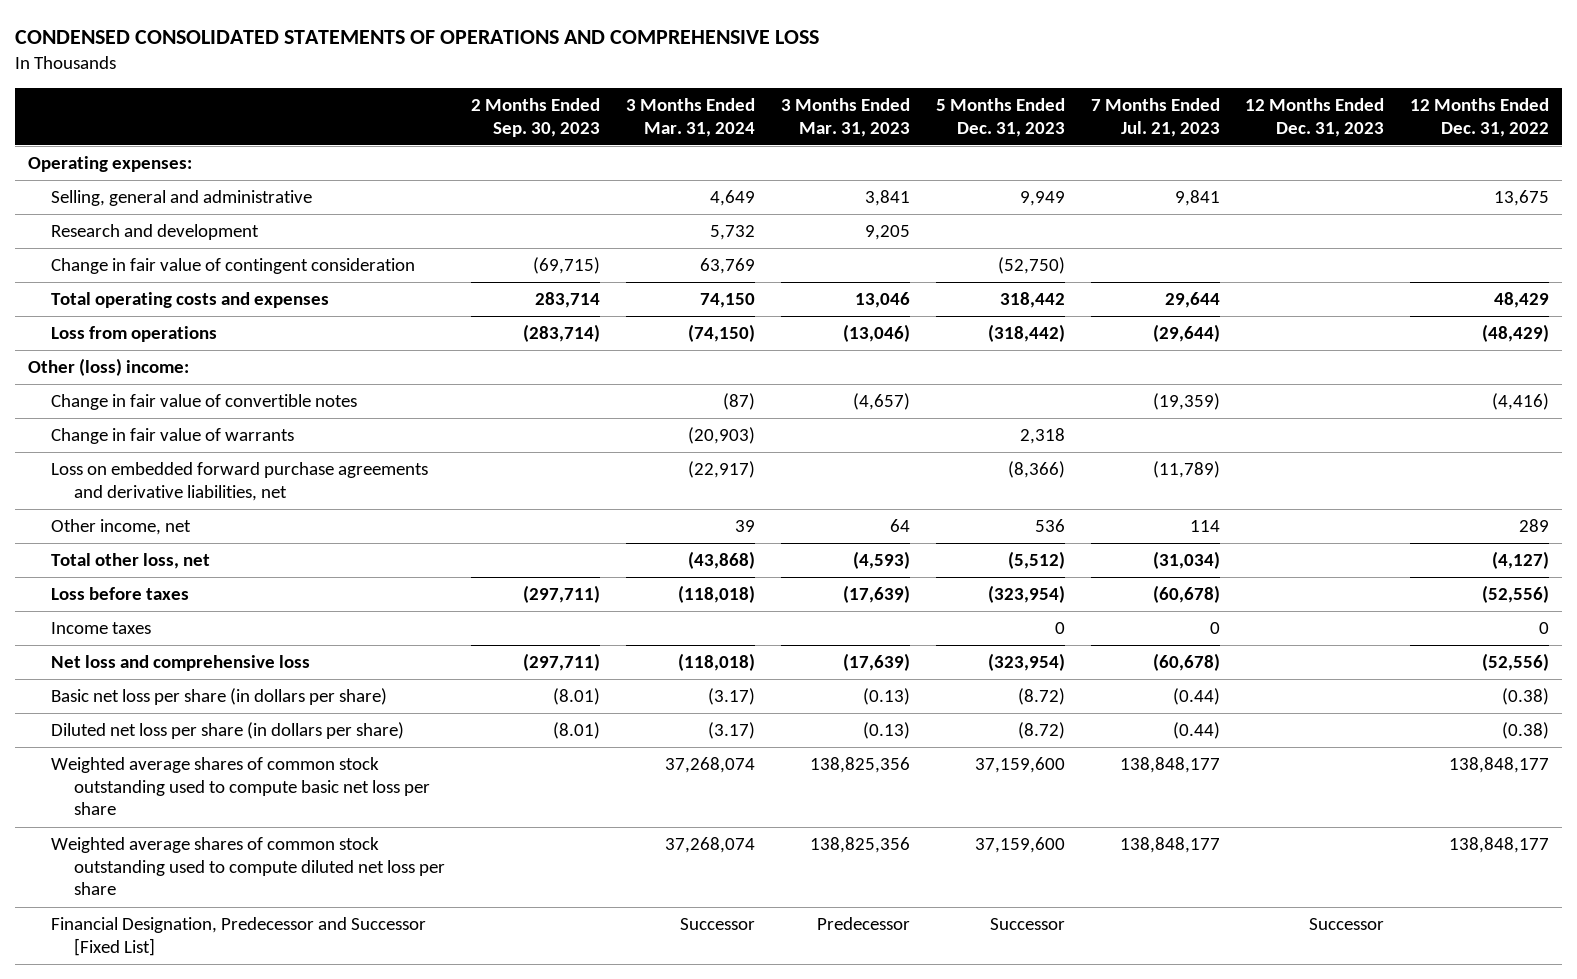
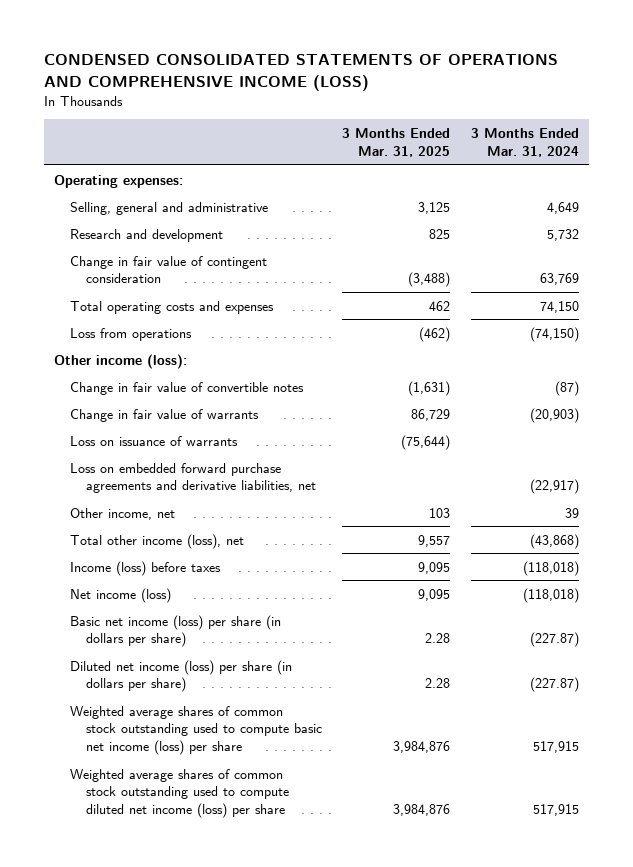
- CONDENSED CONSOLIDATED STATEMENTS OF OPERATIONS AND COMPREHENSIVE LOSS
+ CONDENSED CONSOLIDATED STATEMENTS OF OPERATIONS AND COMPREHENSIVE INCOME (LOSS)
- | 2 Months Ended Sep. 30, 2023 | 3 Months Ended Mar. 31, 2024 | 3 Months Ended Mar. 31, 2023 | 5 Months Ended Dec. 31, 2023 | 7 Months Ended Jul. 21, 2023 | 12 Months Ended Dec. 31, 2023 | 12 Months Ended Dec. 31, 2022
+ | 3 Months Ended Mar. 31, 2025 | 3 Months Ended Mar. 31, 2024
- Other (loss) income:
+ Other income (loss):
+ Loss on issuance of warrants | (75,644) |
- Total other loss, net | | (43,868) | (4,593) | (5,512) | (31,034) | | (4,127)
- Loss before taxes | (297,711) | (118,018) | (17,639) | (323,954) | (60,678) | | (52,556)
- Income taxes | | | | 0 | 0 | | 0
- Net loss and comprehensive loss | (297,711) | (118,018) | (17,639) | (323,954) | (60,678) | | (52,556)
- Basic net loss per share (in dollars per share) | (8.01) | (3.17) | (0.13) | (8.72) | (0.44) | | (0.38)
- Diluted net loss per share (in dollars per share) | (8.01) | (3.17) | (0.13) | (8.72) | (0.44) | | (0.38)
- Weighted average shares of common stock outstanding used to compute basic net loss per share | | 37,268,074 | 138,825,356 | 37,159,600 | 138,848,177 | | 138,848,177
- Weighted average shares of common stock outstanding used to compute diluted net loss per share | | 37,268,074 | 138,825,356 | 37,159,600 | 138,848,177 | | 138,848,177
- Financial Designation, Predecessor and Successor [Fixed List] | | Successor | Predecessor | Successor | | Successor |
+ Total other income (loss), net | 9,557 | (43,868)
+ Income (loss) before taxes | 9,095 | (118,018)
+ Net income (loss) | 9,095 | (118,018)
+ Basic net income (loss) per share (in dollars per share) | 2.28 | (227.87)
+ Diluted net income (loss) per share (in dollars per share) | 2.28 | (227.87)
+ Weighted average shares of common stock outstanding used to compute basic net income (loss) per share | 3,984,876 | 517,915
+ Weighted average shares of common stock outstanding used to compute diluted net income (loss) per share | 3,984,876 | 517,915

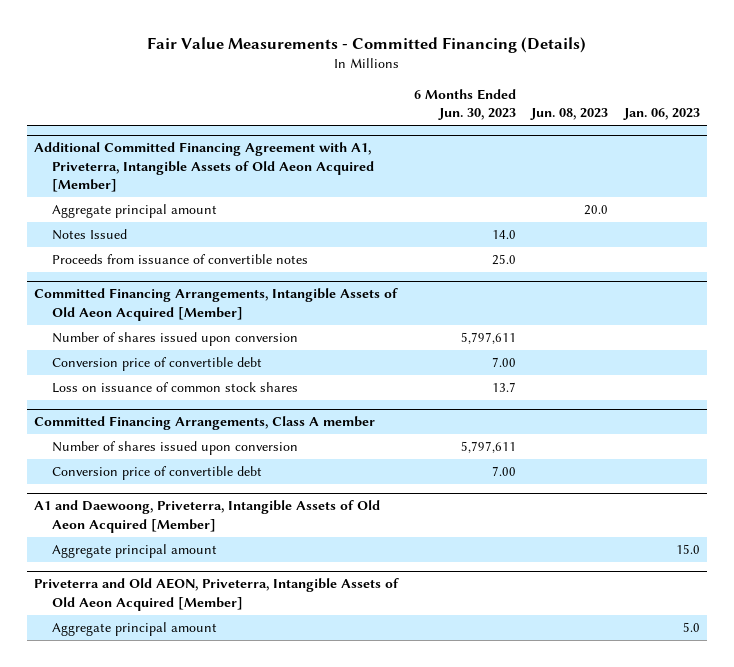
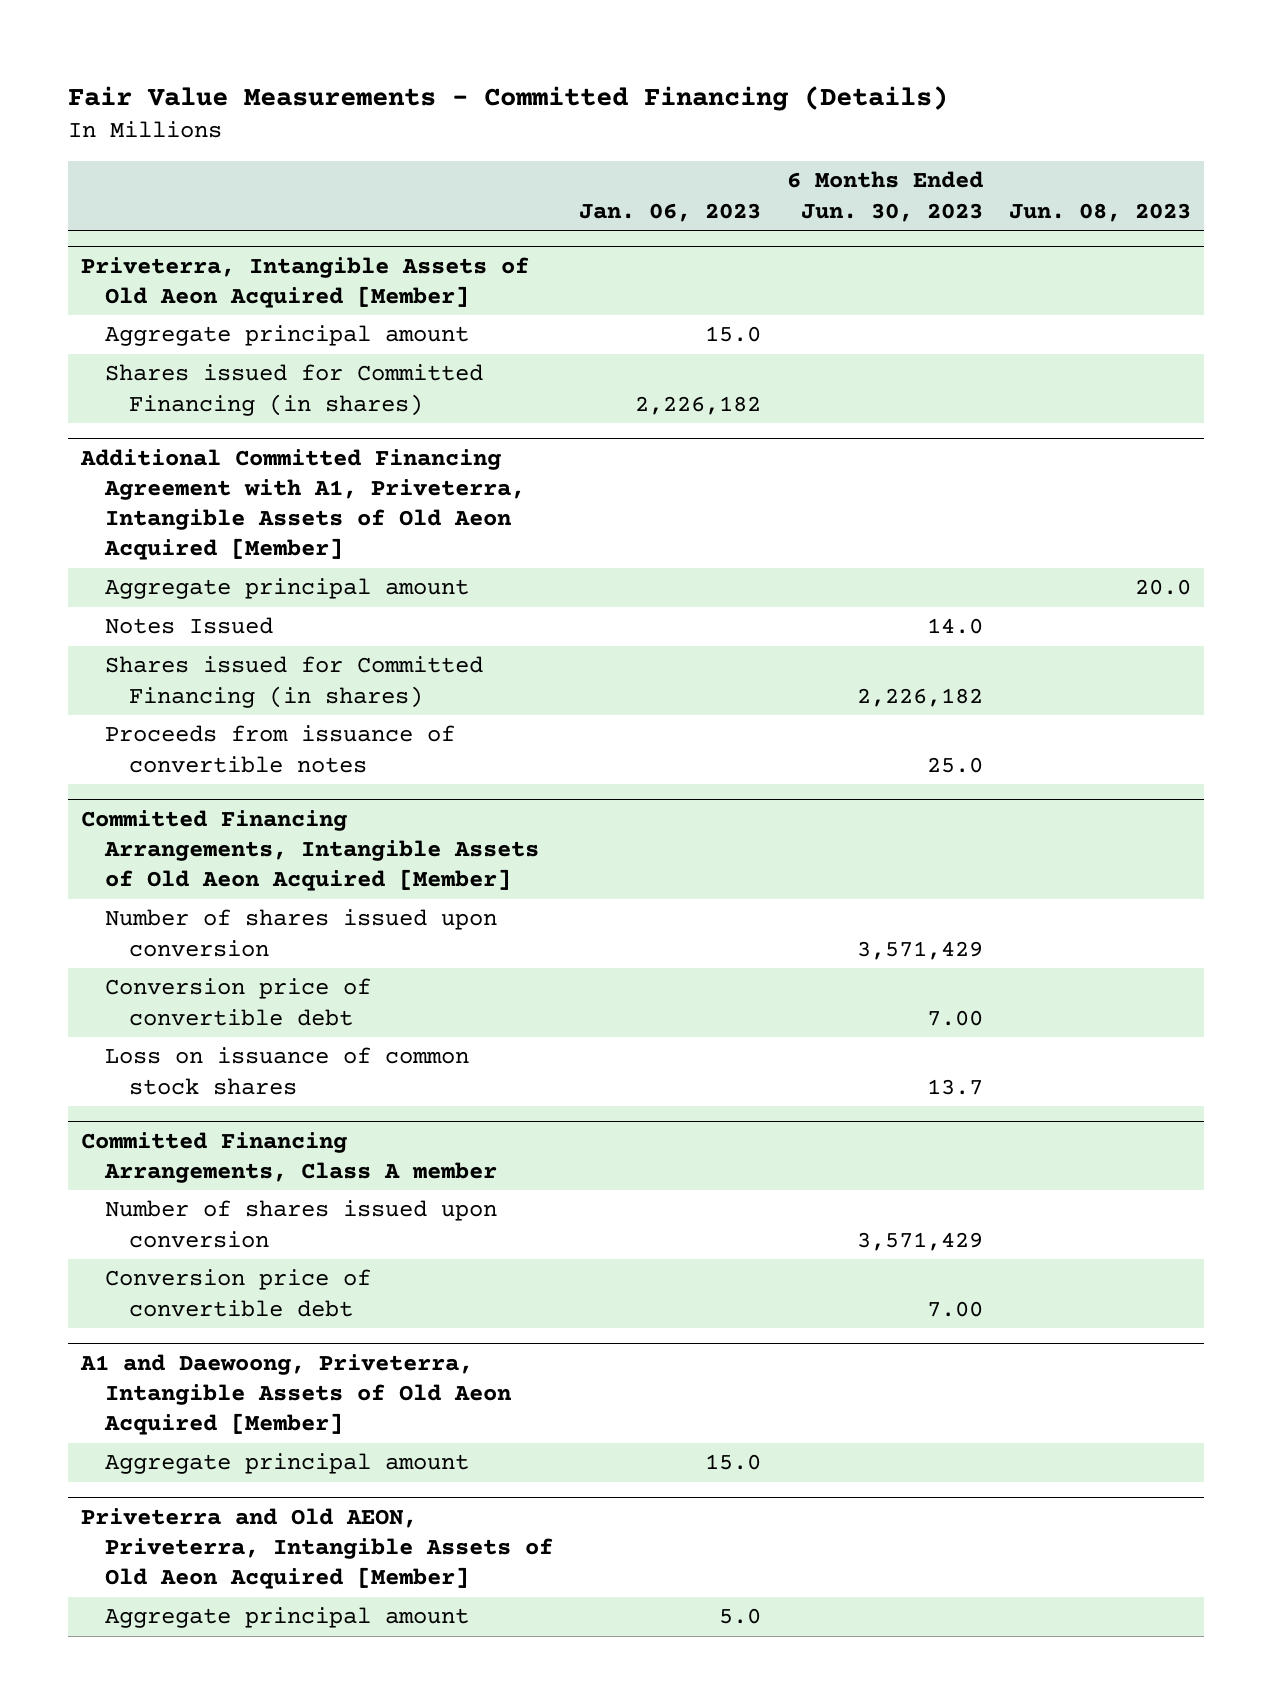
- | 6 Months Ended Jun. 30, 2023 | Jun. 08, 2023 | Jan. 06, 2023
+ | Jan. 06, 2023 | 6 Months Ended Jun. 30, 2023 | Jun. 08, 2023
+ Priveterra, Intangible Assets of Old Aeon Acquired [Member]
+ Aggregate principal amount | 15.0 | |
+ Shares issued for Committed Financing (in shares) | 2,226,182 | |
@ Additional Committed Financing Agreement with A1, Priveterra, Intangible Assets of Old Aeon Acquired [Member]
+ Shares issued for Committed Financing (in shares) | | 2,226,182 |
@ Committed Financing Arrangements, Intangible Assets of Old Aeon Acquired [Member]
- Number of shares issued upon conversion | 5,797,611 | |
+ Number of shares issued upon conversion | | 3,571,429 |
@ Committed Financing Arrangements, Class A member
- Number of shares issued upon conversion | 5,797,611 | |
+ Number of shares issued upon conversion | | 3,571,429 |

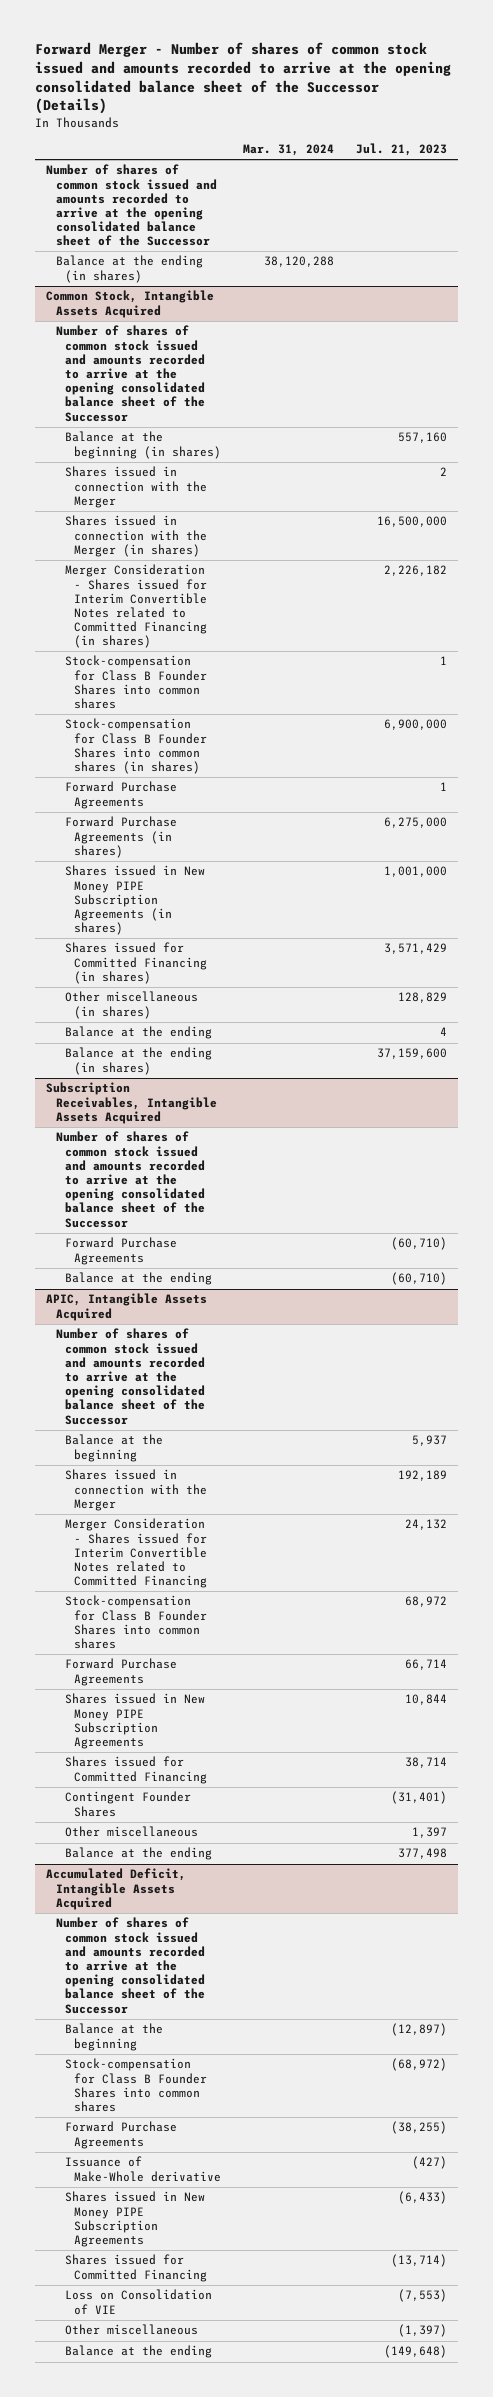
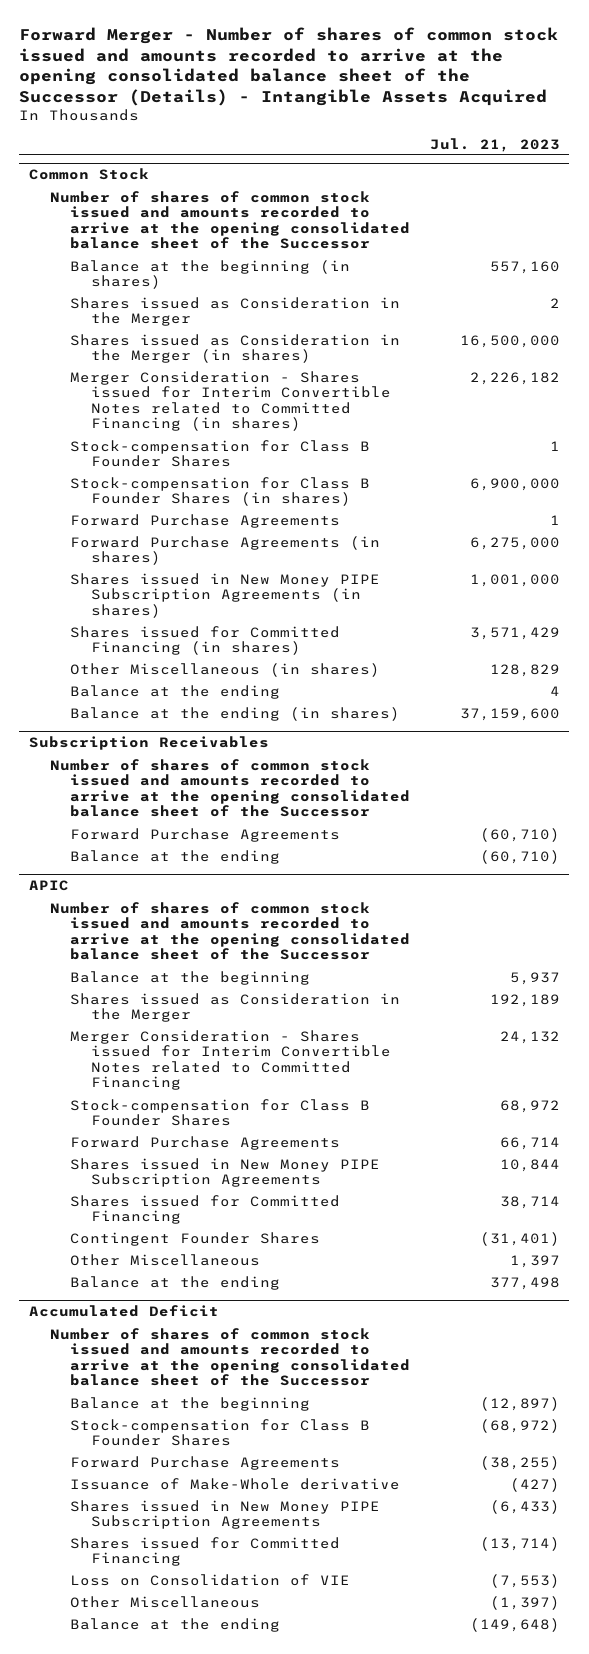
- Forward Merger - Number of shares of common stock issued and amounts recorded to arrive at the opening consolidated balance sheet of the Successor (Details)
+ Forward Merger - Number of shares of common stock issued and amounts recorded to arrive at the opening consolidated balance sheet of the Successor (Details) - Intangible Assets Acquired
- | Mar. 31, 2024 | Jul. 21, 2023
+ | Jul. 21, 2023
- Number of shares of common stock issued and amounts recorded to arrive at the opening consolidated balance sheet of the Successor
- Balance at the ending (in shares) | 38,120,288 |
- Common Stock, Intangible Assets Acquired
+ Common Stock
- Shares issued in connection with the Merger | | 2
- Shares issued in connection with the Merger (in shares) | | 16,500,000
+ Shares issued as Consideration in the Merger | 2
+ Shares issued as Consideration in the Merger (in shares) | 16,500,000
- Stock-compensation for Class B Founder Shares into common shares | | 1
- Stock-compensation for Class B Founder Shares into common shares (in shares) | | 6,900,000
+ Stock-compensation for Class B Founder Shares | 1
+ Stock-compensation for Class B Founder Shares (in shares) | 6,900,000
- Other miscellaneous (in shares) | | 128,829
+ Other Miscellaneous (in shares) | 128,829
- Subscription Receivables, Intangible Assets Acquired
+ Subscription Receivables
- APIC, Intangible Assets Acquired
+ APIC
- Shares issued in connection with the Merger | | 192,189
+ Shares issued as Consideration in the Merger | 192,189
- Stock-compensation for Class B Founder Shares into common shares | | 68,972
+ Stock-compensation for Class B Founder Shares | 68,972
- Other miscellaneous | | 1,397
+ Other Miscellaneous | 1,397
- Accumulated Deficit, Intangible Assets Acquired
+ Accumulated Deficit
- Stock-compensation for Class B Founder Shares into common shares | | (68,972)
+ Stock-compensation for Class B Founder Shares | (68,972)
- Other miscellaneous | | (1,397)
+ Other Miscellaneous | (1,397)

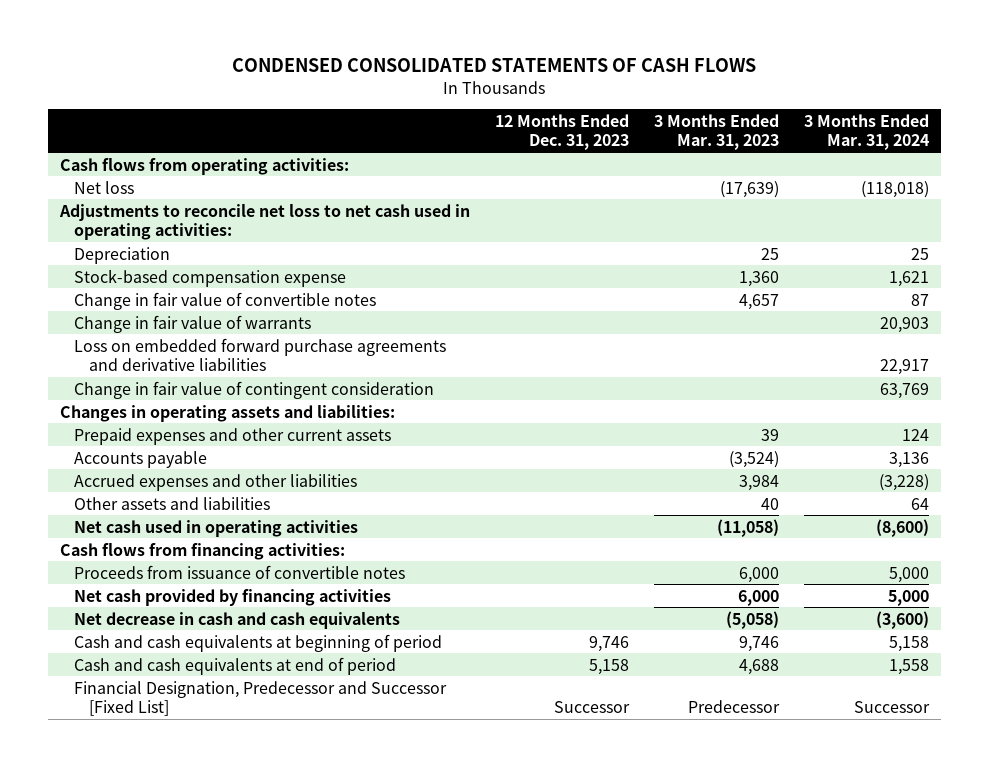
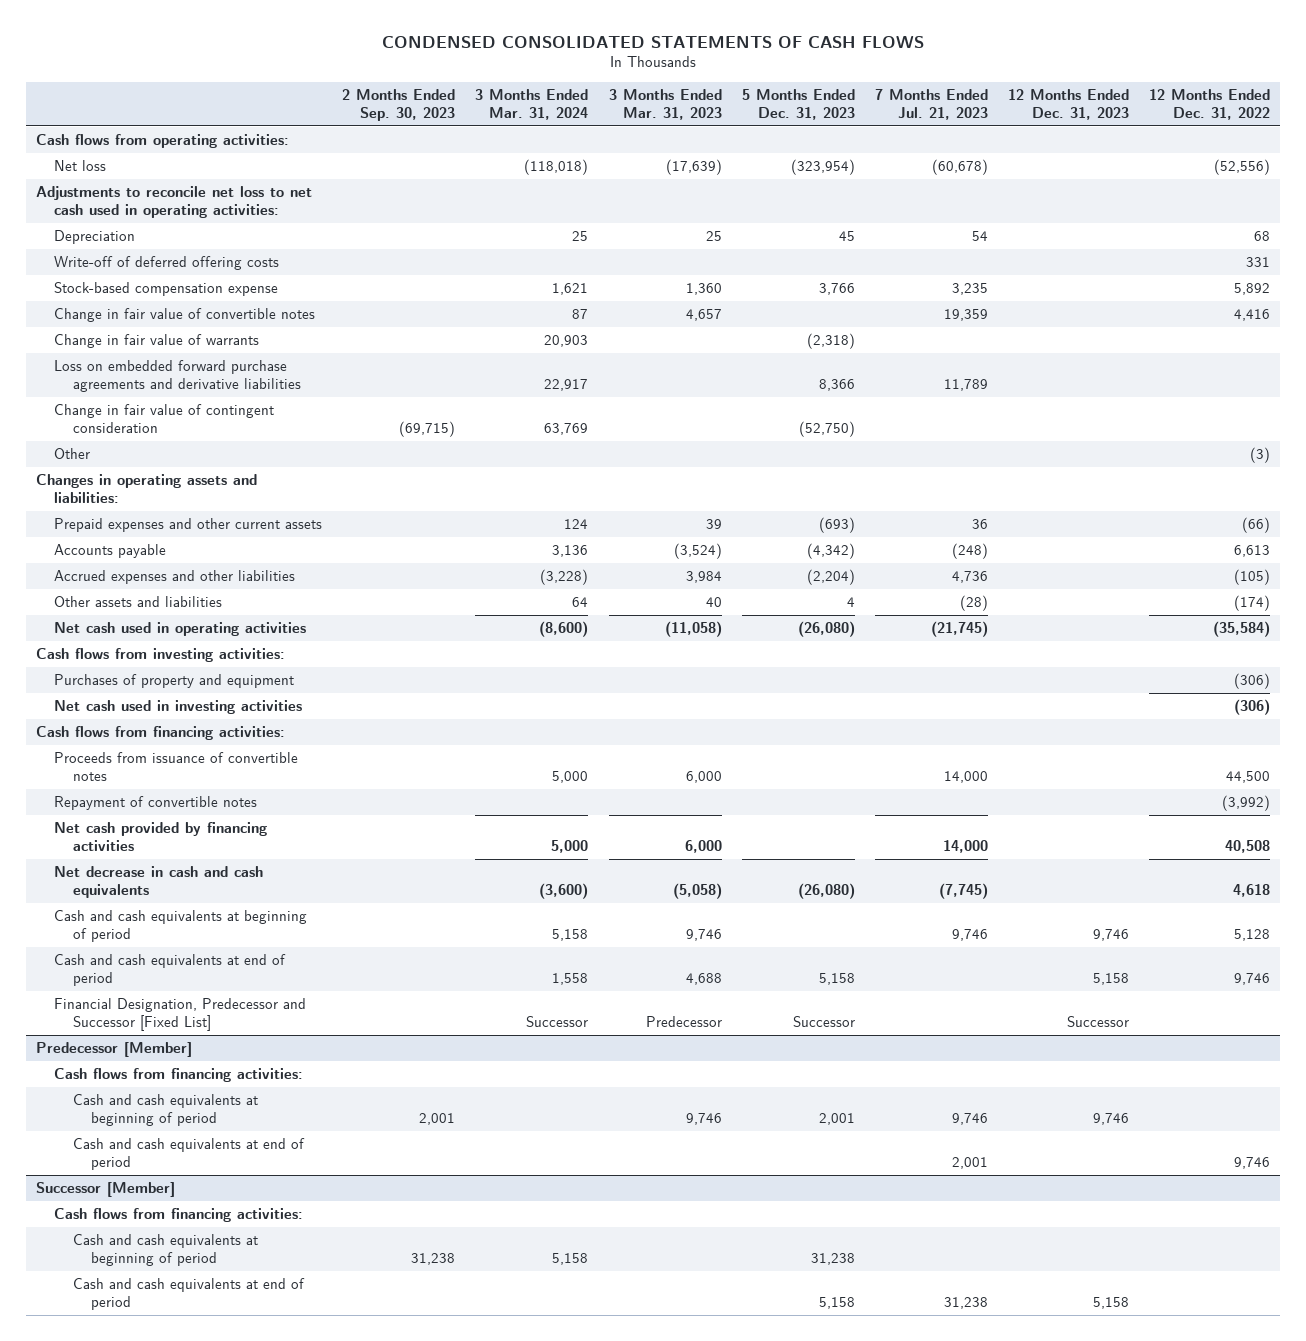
- | 12 Months Ended Dec. 31, 2023 | 3 Months Ended Mar. 31, 2023 | 3 Months Ended Mar. 31, 2024
+ | 2 Months Ended Sep. 30, 2023 | 3 Months Ended Mar. 31, 2024 | 3 Months Ended Mar. 31, 2023 | 5 Months Ended Dec. 31, 2023 | 7 Months Ended Jul. 21, 2023 | 12 Months Ended Dec. 31, 2023 | 12 Months Ended Dec. 31, 2022
+ Write-off of deferred offering costs | | | | | | | 331
+ Other | | | | | | | (3)
+ Cash flows from investing activities:
+ Purchases of property and equipment | | | | | | | (306)
+ Net cash used in investing activities | | | | | | | (306)
+ Repayment of convertible notes | | | | | | | (3,992)
+ Predecessor [Member]
+ Cash flows from financing activities:
+ Cash and cash equivalents at beginning of period | 2,001 | | 9,746 | 2,001 | 9,746 | 9,746 |
+ Cash and cash equivalents at end of period | | | | | 2,001 | | 9,746
+ Successor [Member]
+ Cash flows from financing activities:
+ Cash and cash equivalents at beginning of period | 31,238 | 5,158 | | 31,238 | | |
+ Cash and cash equivalents at end of period | | | | 5,158 | 31,238 | 5,158 |

